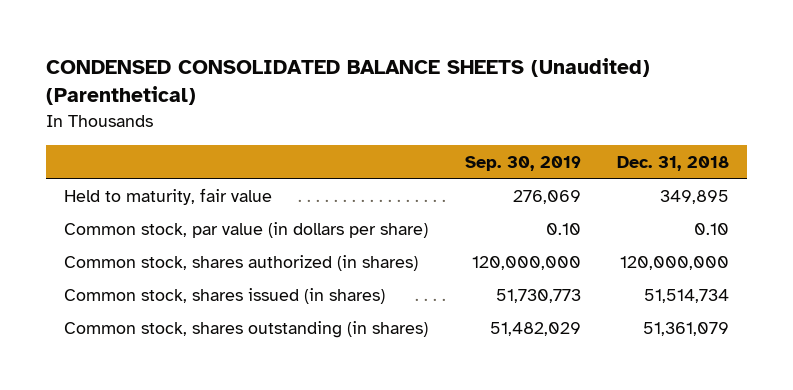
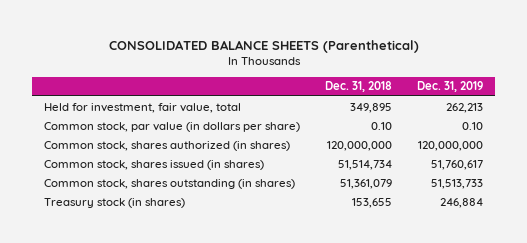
- CONDENSED CONSOLIDATED BALANCE SHEETS (Unaudited) (Parenthetical)
+ CONSOLIDATED BALANCE SHEETS (Parenthetical)
- | Sep. 30, 2019 | Dec. 31, 2018
+ | Dec. 31, 2018 | Dec. 31, 2019
- Held to maturity, fair value | 276,069 | 349,895
+ Held for investment, fair value, total | 349,895 | 262,213
+ Treasury stock (in shares) | 153,655 | 246,884

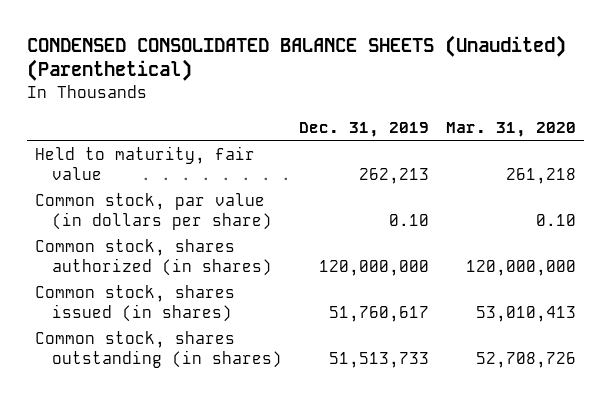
- CONSOLIDATED BALANCE SHEETS (Parenthetical)
+ CONDENSED CONSOLIDATED BALANCE SHEETS (Unaudited) (Parenthetical)
- | Dec. 31, 2018 | Dec. 31, 2019
+ | Dec. 31, 2019 | Mar. 31, 2020
- Held for investment, fair value, total | 349,895 | 262,213
+ Held to maturity, fair value | 262,213 | 261,218
- Treasury stock (in shares) | 153,655 | 246,884

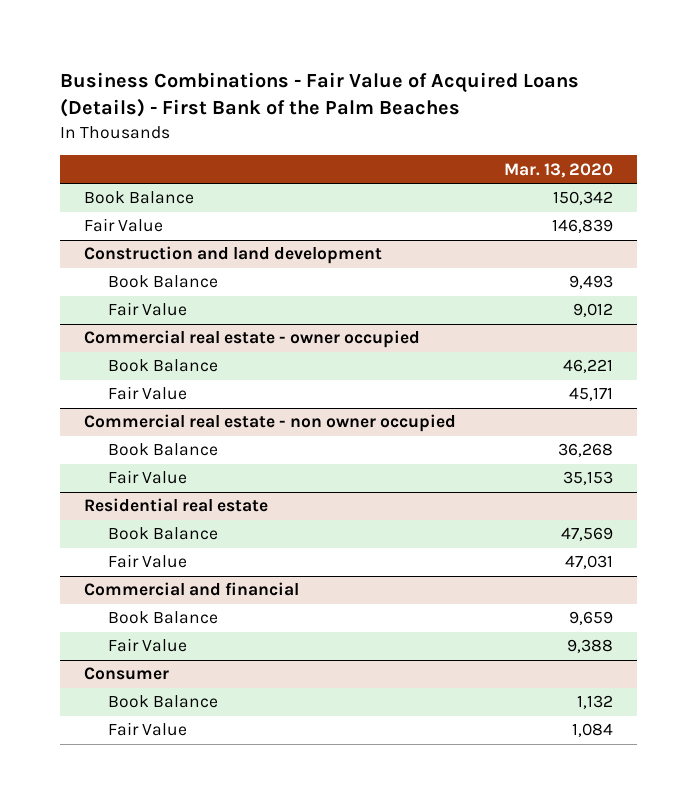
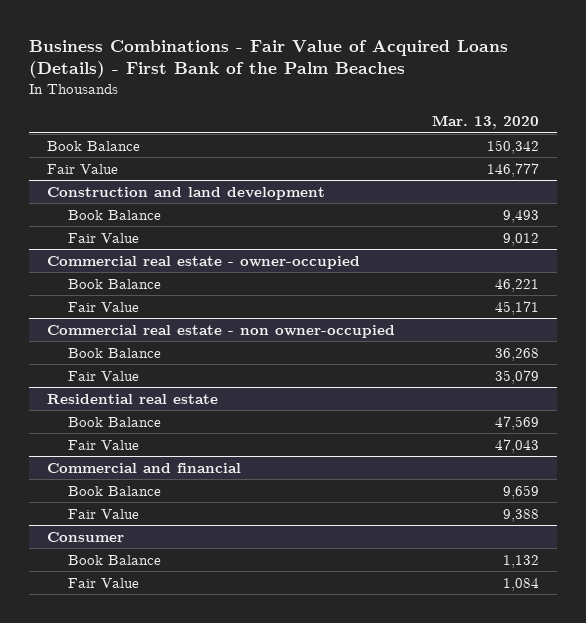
- Fair Value | 146,839
+ Fair Value | 146,777
- Commercial real estate - owner occupied
+ Commercial real estate - owner-occupied
- Commercial real estate - non owner occupied
+ Commercial real estate - non owner-occupied
- Fair Value | 35,153
+ Fair Value | 35,079
@ Residential real estate
- Fair Value | 47,031
+ Fair Value | 47,043

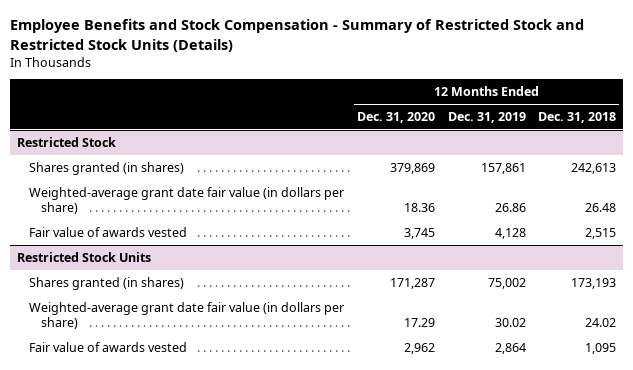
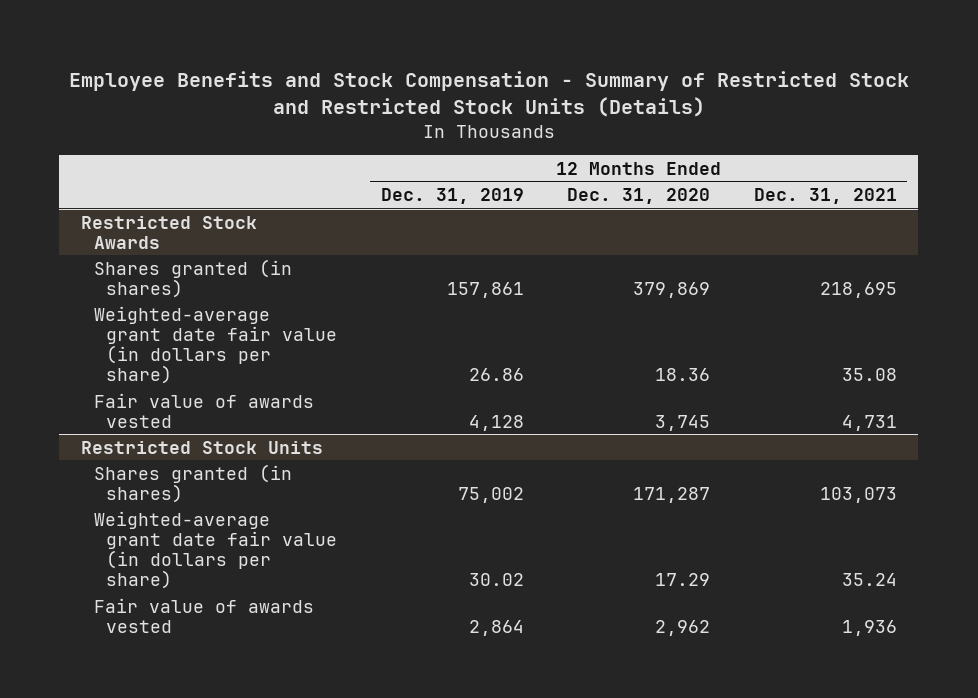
- | 12 Months Ended Dec. 31, 2020 | 12 Months Ended Dec. 31, 2019 | 12 Months Ended Dec. 31, 2018
+ | 12 Months Ended Dec. 31, 2019 | 12 Months Ended Dec. 31, 2020 | 12 Months Ended Dec. 31, 2021
- Restricted Stock
+ Restricted Stock Awards

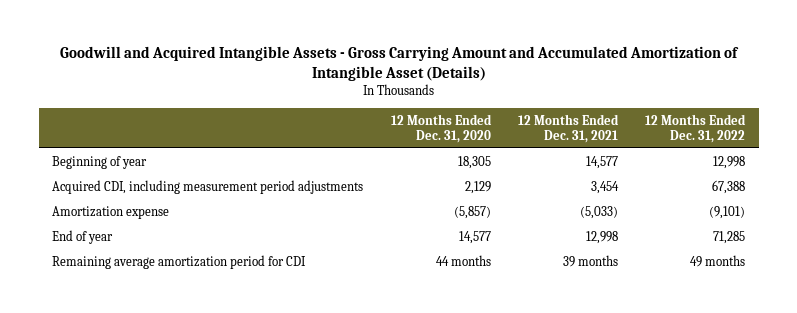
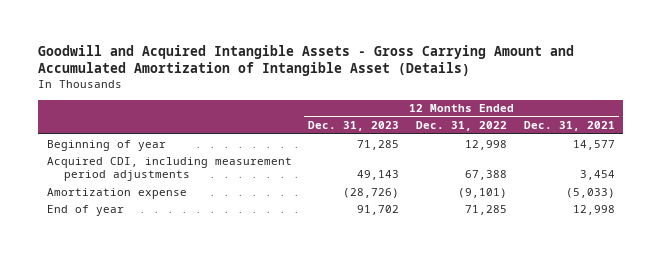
- | 12 Months Ended Dec. 31, 2020 | 12 Months Ended Dec. 31, 2021 | 12 Months Ended Dec. 31, 2022
+ | 12 Months Ended Dec. 31, 2023 | 12 Months Ended Dec. 31, 2022 | 12 Months Ended Dec. 31, 2021
- Remaining average amortization period for CDI | 44 months | 39 months | 49 months

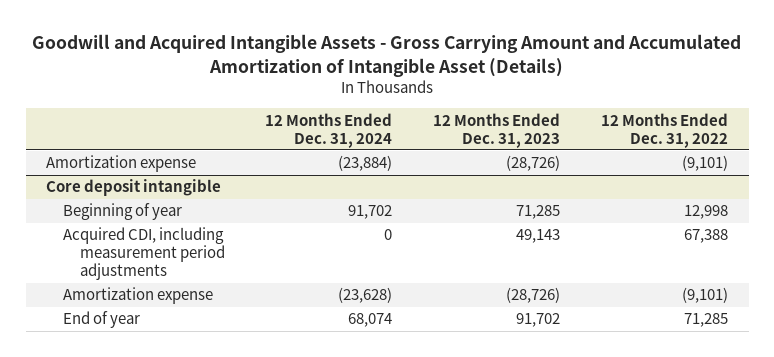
- | 12 Months Ended Dec. 31, 2023 | 12 Months Ended Dec. 31, 2022 | 12 Months Ended Dec. 31, 2021
+ | 12 Months Ended Dec. 31, 2024 | 12 Months Ended Dec. 31, 2023 | 12 Months Ended Dec. 31, 2022
+ Amortization expense | (23,884) | (28,726) | (9,101)
+ Core deposit intangible

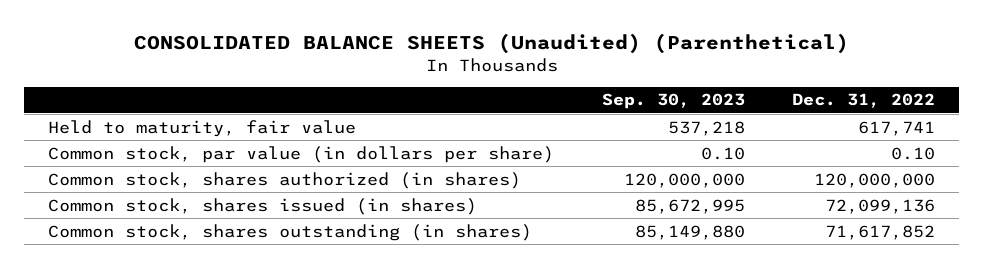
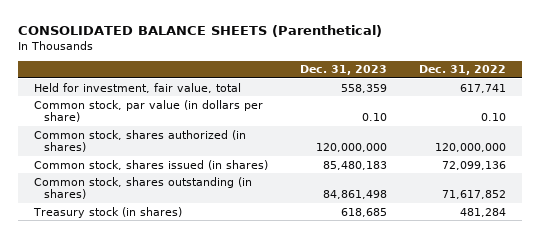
- CONSOLIDATED BALANCE SHEETS (Unaudited) (Parenthetical)
+ CONSOLIDATED BALANCE SHEETS (Parenthetical)
- | Sep. 30, 2023 | Dec. 31, 2022
+ | Dec. 31, 2023 | Dec. 31, 2022
- Held to maturity, fair value | 537,218 | 617,741
+ Held for investment, fair value, total | 558,359 | 617,741
+ Treasury stock (in shares) | 618,685 | 481,284

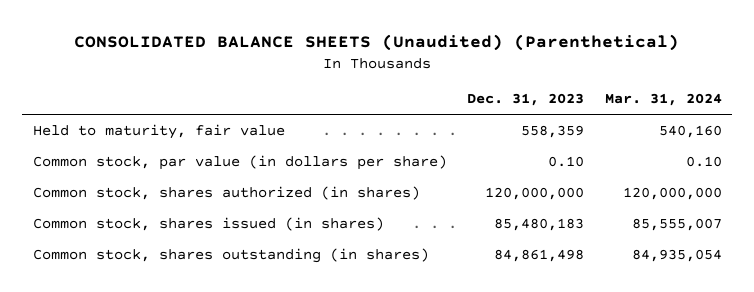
- CONSOLIDATED BALANCE SHEETS (Parenthetical)
+ CONSOLIDATED BALANCE SHEETS (Unaudited) (Parenthetical)
- | Dec. 31, 2023 | Dec. 31, 2022
+ | Dec. 31, 2023 | Mar. 31, 2024
- Held for investment, fair value, total | 558,359 | 617,741
+ Held to maturity, fair value | 558,359 | 540,160
- Treasury stock (in shares) | 618,685 | 481,284

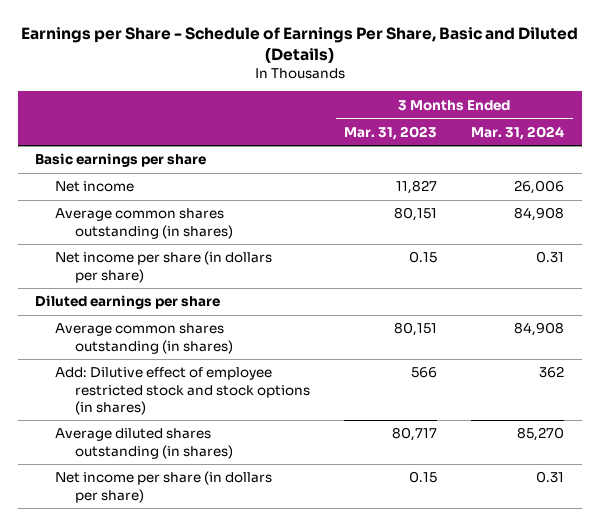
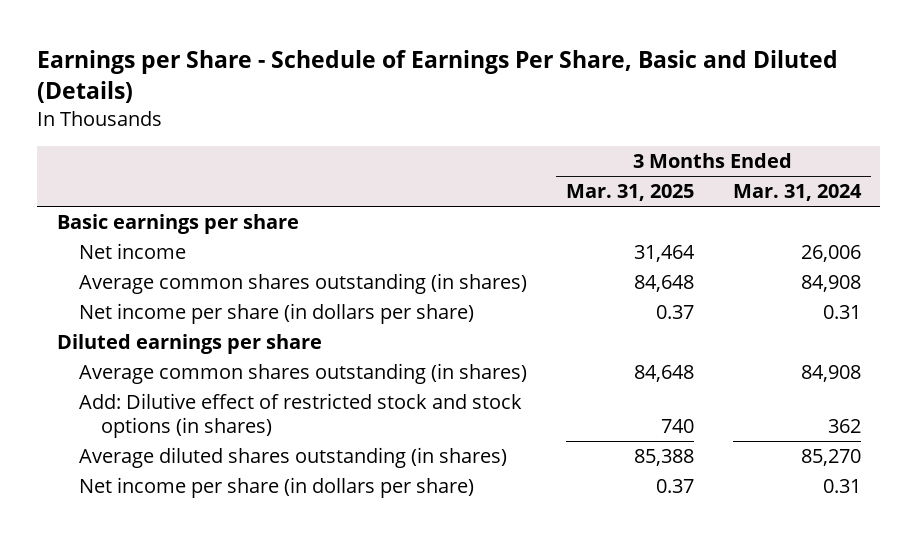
- | 3 Months Ended Mar. 31, 2023 | 3 Months Ended Mar. 31, 2024
+ | 3 Months Ended Mar. 31, 2025 | 3 Months Ended Mar. 31, 2024
- Add: Dilutive effect of employee restricted stock and stock options (in shares) | 566 | 362
+ Add: Dilutive effect of restricted stock and stock options (in shares) | 740 | 362

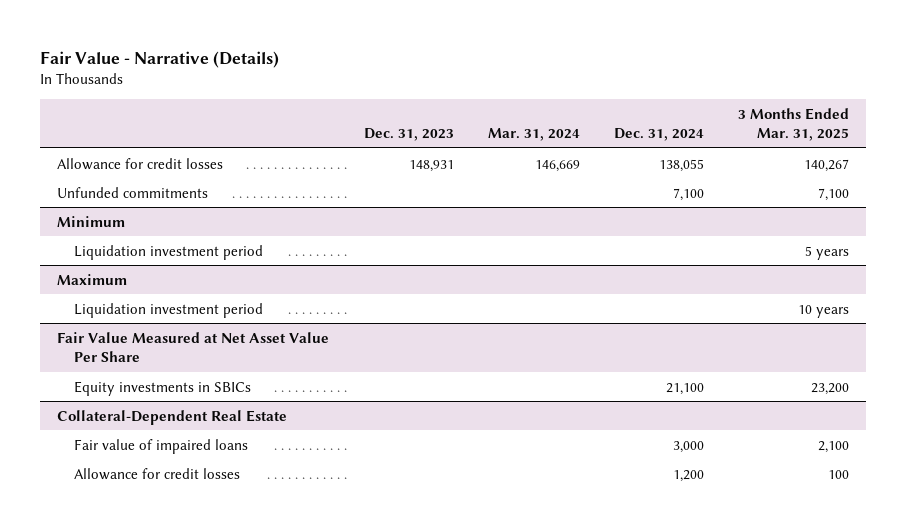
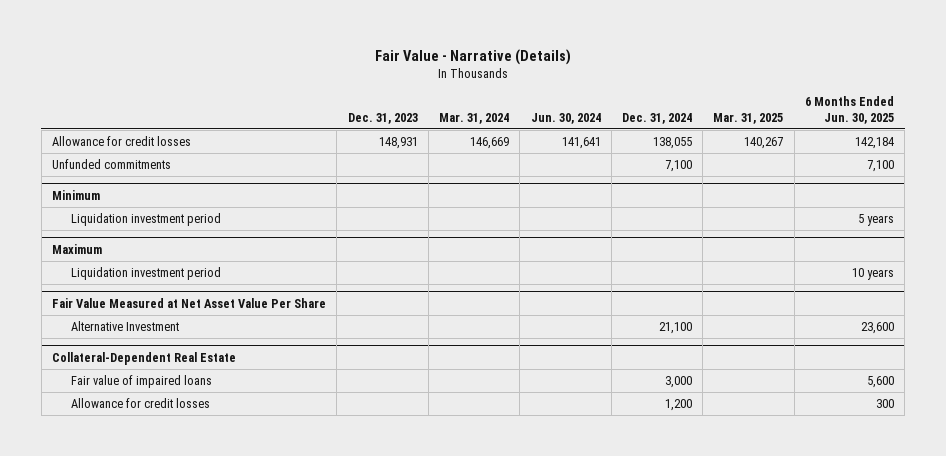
- | Dec. 31, 2023 | Mar. 31, 2024 | Dec. 31, 2024 | 3 Months Ended Mar. 31, 2025
+ | Dec. 31, 2023 | Mar. 31, 2024 | Jun. 30, 2024 | Dec. 31, 2024 | Mar. 31, 2025 | 6 Months Ended Jun. 30, 2025
@ Fair Value Measured at Net Asset Value Per Share
- Equity investments in SBICs | | | 21,100 | 23,200
+ Alternative Investment | | | | 21,100 | | 23,600

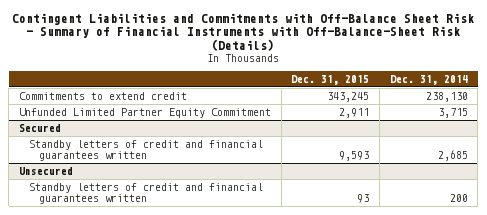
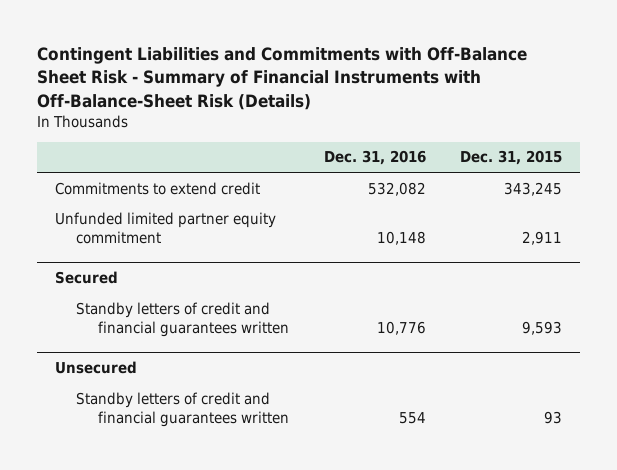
- | Dec. 31, 2015 | Dec. 31, 2014
+ | Dec. 31, 2016 | Dec. 31, 2015
- Unfunded Limited Partner Equity Commitment | 2,911 | 3,715
+ Unfunded limited partner equity commitment | 10,148 | 2,911

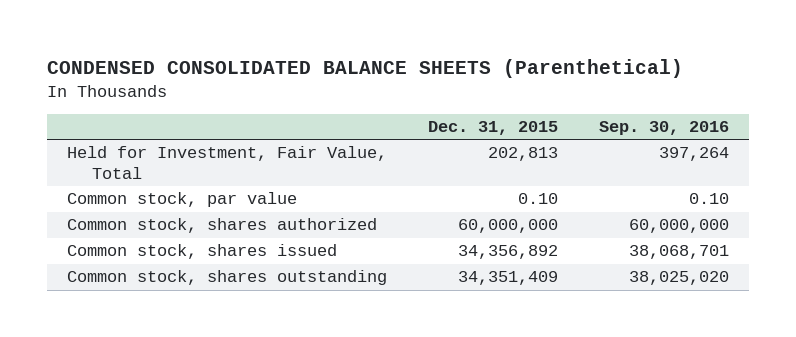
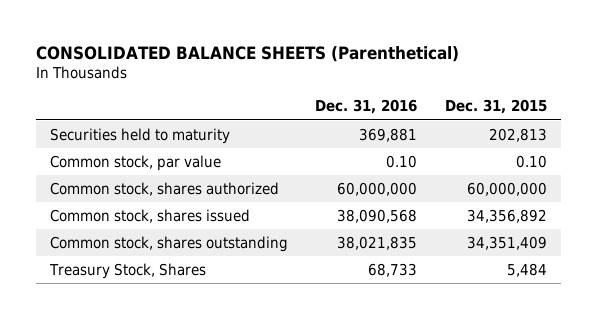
- CONDENSED CONSOLIDATED BALANCE SHEETS (Parenthetical)
+ CONSOLIDATED BALANCE SHEETS (Parenthetical)
- | Dec. 31, 2015 | Sep. 30, 2016
+ | Dec. 31, 2016 | Dec. 31, 2015
- Held for Investment, Fair Value, Total | 202,813 | 397,264
+ Securities held to maturity | 369,881 | 202,813
+ Treasury Stock, Shares | 68,733 | 5,484

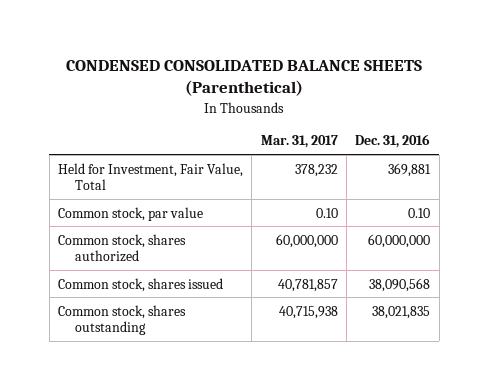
- CONSOLIDATED BALANCE SHEETS (Parenthetical)
+ CONDENSED CONSOLIDATED BALANCE SHEETS (Parenthetical)
- | Dec. 31, 2016 | Dec. 31, 2015
+ | Mar. 31, 2017 | Dec. 31, 2016
- Securities held to maturity | 369,881 | 202,813
+ Held for Investment, Fair Value, Total | 378,232 | 369,881
- Treasury Stock, Shares | 68,733 | 5,484

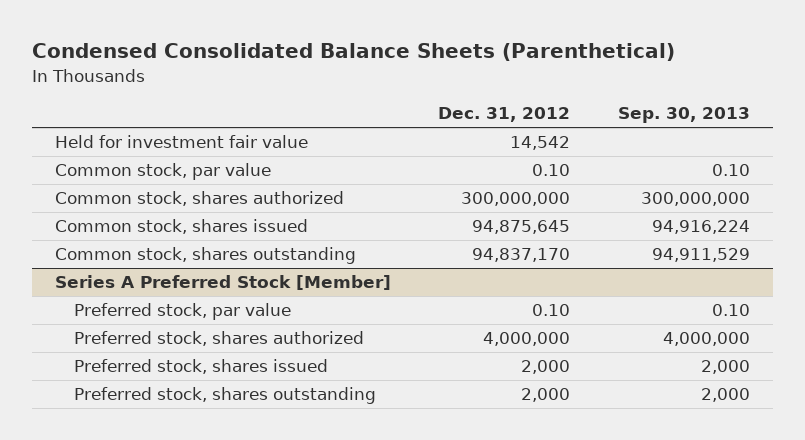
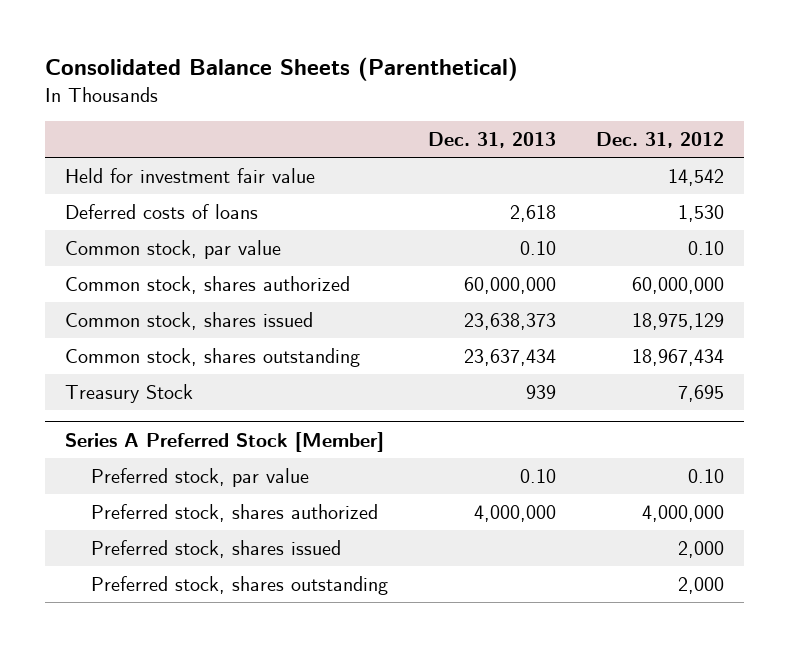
- Condensed Consolidated Balance Sheets (Parenthetical)
+ Consolidated Balance Sheets (Parenthetical)
- | Dec. 31, 2012 | Sep. 30, 2013
+ | Dec. 31, 2013 | Dec. 31, 2012
+ Deferred costs of loans | 2,618 | 1,530
- Common stock, shares authorized | 300,000,000 | 300,000,000
- Common stock, shares issued | 94,875,645 | 94,916,224
- Common stock, shares outstanding | 94,837,170 | 94,911,529
+ Common stock, shares authorized | 60,000,000 | 60,000,000
+ Common stock, shares issued | 23,638,373 | 18,975,129
+ Common stock, shares outstanding | 23,637,434 | 18,967,434
+ Treasury Stock | 939 | 7,695

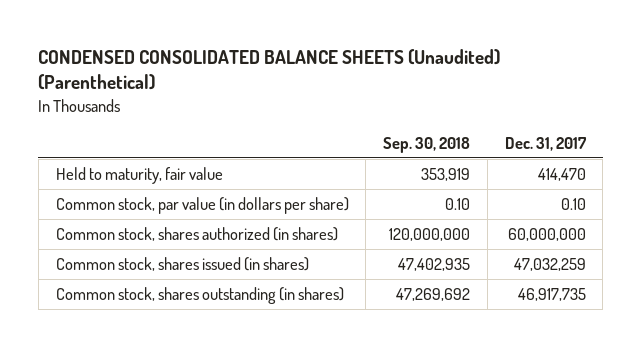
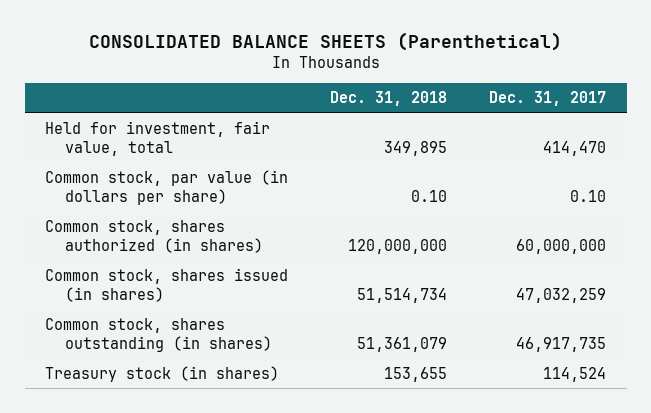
- CONDENSED CONSOLIDATED BALANCE SHEETS (Unaudited) (Parenthetical)
+ CONSOLIDATED BALANCE SHEETS (Parenthetical)
- | Sep. 30, 2018 | Dec. 31, 2017
+ | Dec. 31, 2018 | Dec. 31, 2017
- Held to maturity, fair value | 353,919 | 414,470
+ Held for investment, fair value, total | 349,895 | 414,470
+ Treasury stock (in shares) | 153,655 | 114,524

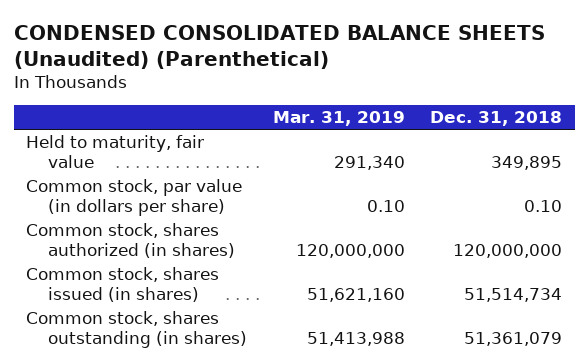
- CONSOLIDATED BALANCE SHEETS (Parenthetical)
+ CONDENSED CONSOLIDATED BALANCE SHEETS (Unaudited) (Parenthetical)
- | Dec. 31, 2018 | Dec. 31, 2017
+ | Mar. 31, 2019 | Dec. 31, 2018
- Held for investment, fair value, total | 349,895 | 414,470
+ Held to maturity, fair value | 291,340 | 349,895
- Treasury stock (in shares) | 153,655 | 114,524

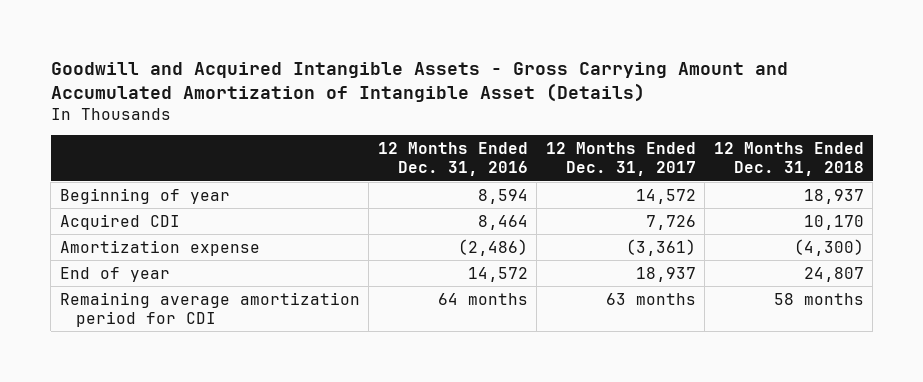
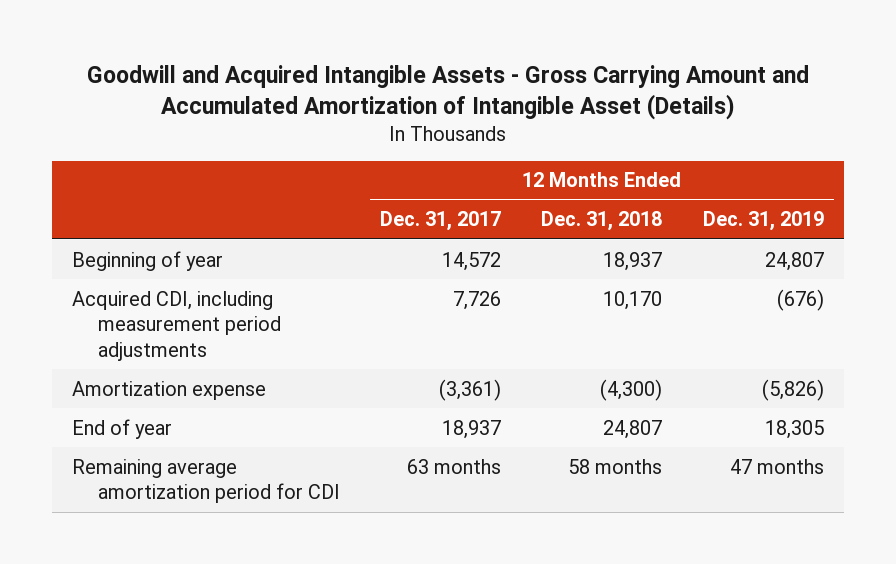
- | 12 Months Ended Dec. 31, 2016 | 12 Months Ended Dec. 31, 2017 | 12 Months Ended Dec. 31, 2018
+ | 12 Months Ended Dec. 31, 2017 | 12 Months Ended Dec. 31, 2018 | 12 Months Ended Dec. 31, 2019
- Acquired CDI | 8,464 | 7,726 | 10,170
+ Acquired CDI, including measurement period adjustments | 7,726 | 10,170 | (676)

